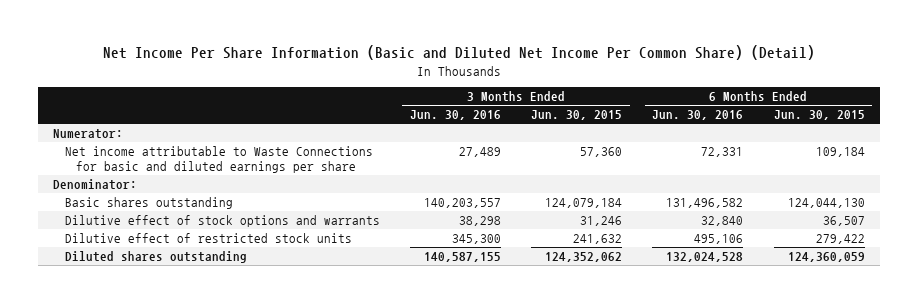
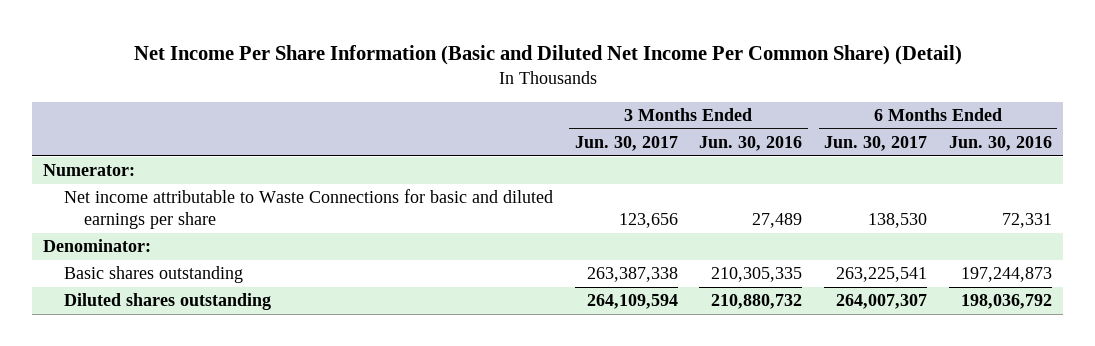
- | 3 Months Ended Jun. 30, 2016 | 3 Months Ended Jun. 30, 2015 | 6 Months Ended Jun. 30, 2016 | 6 Months Ended Jun. 30, 2015
+ | 3 Months Ended Jun. 30, 2017 | 3 Months Ended Jun. 30, 2016 | 6 Months Ended Jun. 30, 2017 | 6 Months Ended Jun. 30, 2016
- Basic shares outstanding | 140,203,557 | 124,079,184 | 131,496,582 | 124,044,130
- Dilutive effect of stock options and warrants | 38,298 | 31,246 | 32,840 | 36,507
- Dilutive effect of restricted stock units | 345,300 | 241,632 | 495,106 | 279,422
- Diluted shares outstanding | 140,587,155 | 124,352,062 | 132,024,528 | 124,360,059
+ Basic shares outstanding | 263,387,338 | 210,305,335 | 263,225,541 | 197,244,873
+ Diluted shares outstanding | 264,109,594 | 210,880,732 | 264,007,307 | 198,036,792

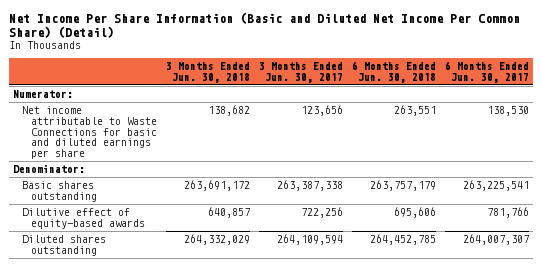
- | 3 Months Ended Jun. 30, 2017 | 3 Months Ended Jun. 30, 2016 | 6 Months Ended Jun. 30, 2017 | 6 Months Ended Jun. 30, 2016
+ | 3 Months Ended Jun. 30, 2018 | 3 Months Ended Jun. 30, 2017 | 6 Months Ended Jun. 30, 2018 | 6 Months Ended Jun. 30, 2017
+ Dilutive effect of equity-based awards | 640,857 | 722,256 | 695,606 | 781,766

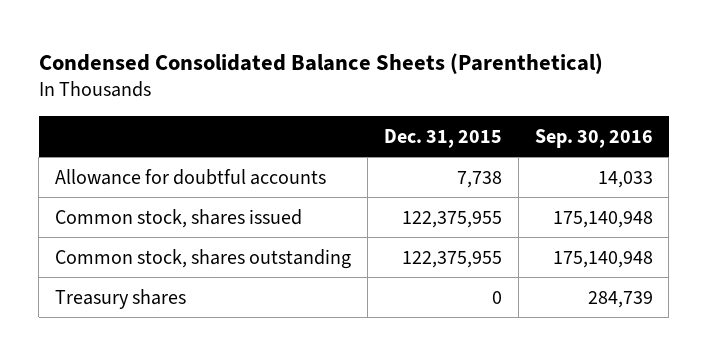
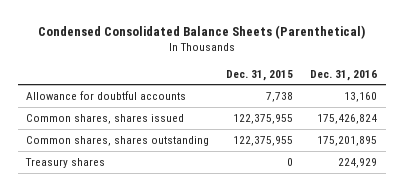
- | Dec. 31, 2015 | Sep. 30, 2016
+ | Dec. 31, 2015 | Dec. 31, 2016
- Common stock, shares issued | 122,375,955 | 175,140,948
- Common stock, shares outstanding | 122,375,955 | 175,140,948
+ Common shares, shares issued | 122,375,955 | 175,426,824
+ Common shares, shares outstanding | 122,375,955 | 175,201,895

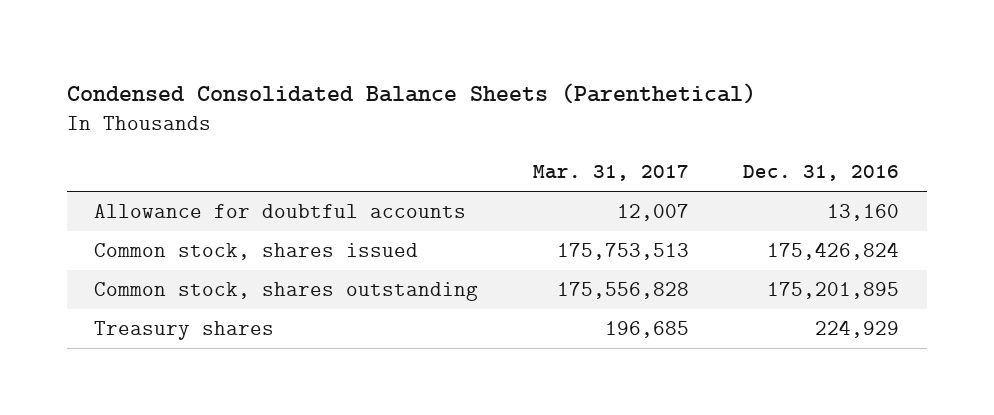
- | Dec. 31, 2015 | Dec. 31, 2016
+ | Mar. 31, 2017 | Dec. 31, 2016
- Common shares, shares issued | 122,375,955 | 175,426,824
- Common shares, shares outstanding | 122,375,955 | 175,201,895
+ Common stock, shares issued | 175,753,513 | 175,426,824
+ Common stock, shares outstanding | 175,556,828 | 175,201,895

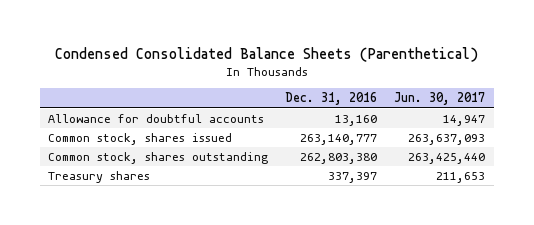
- | Mar. 31, 2017 | Dec. 31, 2016
+ | Dec. 31, 2016 | Jun. 30, 2017
- Common stock, shares issued | 175,753,513 | 175,426,824
- Common stock, shares outstanding | 175,556,828 | 175,201,895
- Treasury shares | 196,685 | 224,929
+ Common stock, shares issued | 263,140,777 | 263,637,093
+ Common stock, shares outstanding | 262,803,380 | 263,425,440
+ Treasury shares | 337,397 | 211,653

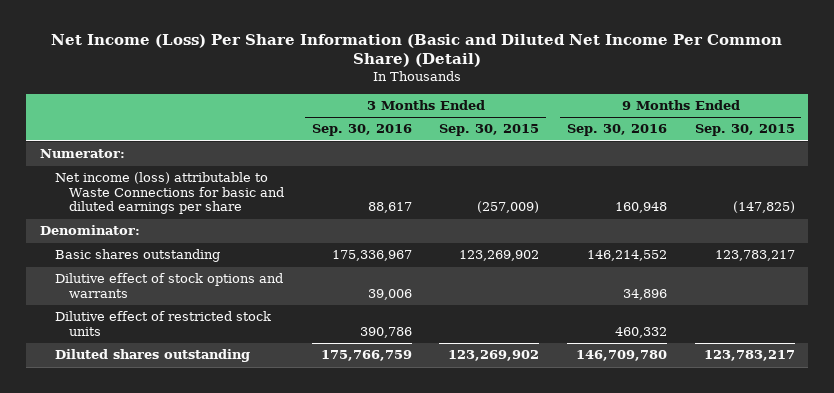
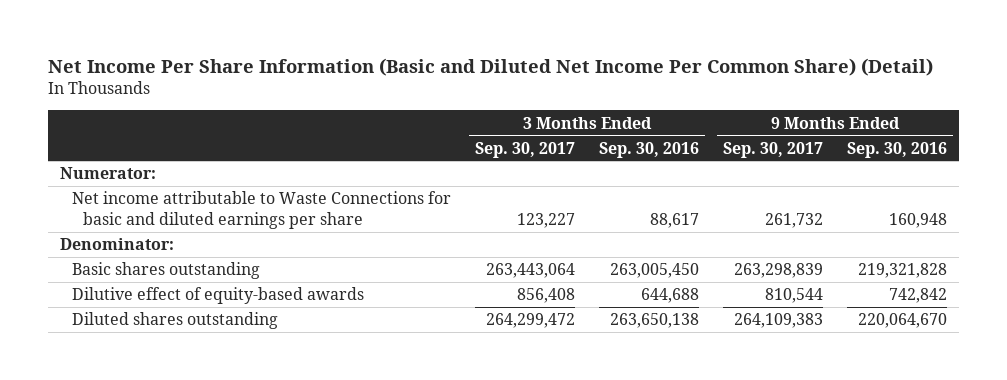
- Net Income (Loss) Per Share Information (Basic and Diluted Net Income Per Common Share) (Detail)
+ Net Income Per Share Information (Basic and Diluted Net Income Per Common Share) (Detail)
- | 3 Months Ended Sep. 30, 2016 | 3 Months Ended Sep. 30, 2015 | 9 Months Ended Sep. 30, 2016 | 9 Months Ended Sep. 30, 2015
+ | 3 Months Ended Sep. 30, 2017 | 3 Months Ended Sep. 30, 2016 | 9 Months Ended Sep. 30, 2017 | 9 Months Ended Sep. 30, 2016
- Net income (loss) attributable to Waste Connections for basic and diluted earnings per share | 88,617 | (257,009) | 160,948 | (147,825)
+ Net income attributable to Waste Connections for basic and diluted earnings per share | 123,227 | 88,617 | 261,732 | 160,948
- Basic shares outstanding | 175,336,967 | 123,269,902 | 146,214,552 | 123,783,217
- Dilutive effect of stock options and warrants | 39,006 | | 34,896 |
- Dilutive effect of restricted stock units | 390,786 | | 460,332 |
- Diluted shares outstanding | 175,766,759 | 123,269,902 | 146,709,780 | 123,783,217
+ Basic shares outstanding | 263,443,064 | 263,005,450 | 263,298,839 | 219,321,828
+ Dilutive effect of equity-based awards | 856,408 | 644,688 | 810,544 | 742,842
+ Diluted shares outstanding | 264,299,472 | 263,650,138 | 264,109,383 | 220,064,670

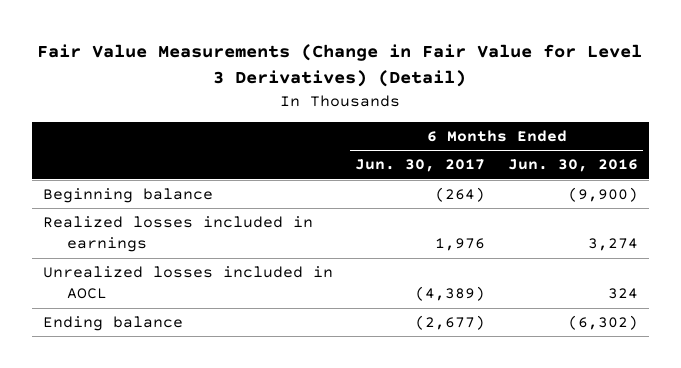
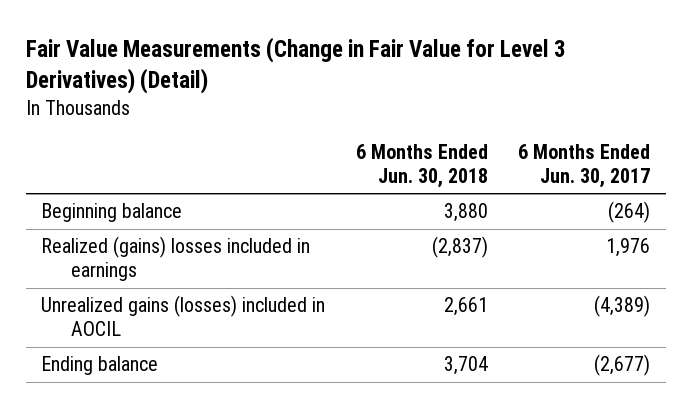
- | 6 Months Ended Jun. 30, 2017 | 6 Months Ended Jun. 30, 2016
+ | 6 Months Ended Jun. 30, 2018 | 6 Months Ended Jun. 30, 2017
- Realized losses included in earnings | 1,976 | 3,274
- Unrealized losses included in AOCL | (4,389) | 324
+ Realized (gains) losses included in earnings | (2,837) | 1,976
+ Unrealized gains (losses) included in AOCIL | 2,661 | (4,389)

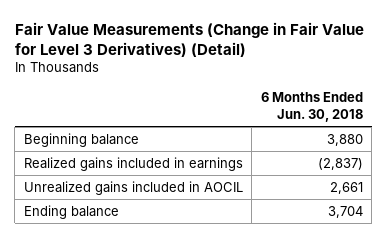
- | 6 Months Ended Jun. 30, 2018 | 6 Months Ended Jun. 30, 2017
+ | 6 Months Ended Jun. 30, 2018
- Realized (gains) losses included in earnings | (2,837) | 1,976
- Unrealized gains (losses) included in AOCIL | 2,661 | (4,389)
+ Realized gains included in earnings | (2,837)
+ Unrealized gains included in AOCIL | 2,661

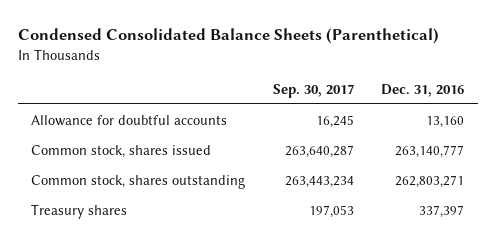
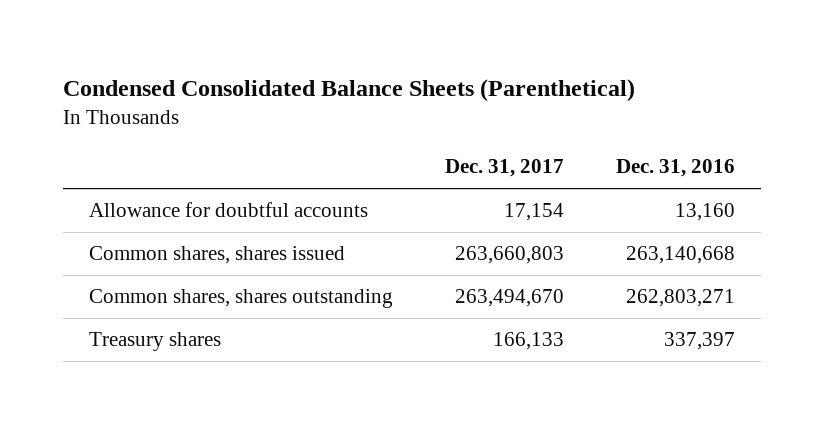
- | Sep. 30, 2017 | Dec. 31, 2016
+ | Dec. 31, 2017 | Dec. 31, 2016
- Common stock, shares issued | 263,640,287 | 263,140,777
- Common stock, shares outstanding | 263,443,234 | 262,803,271
+ Common shares, shares issued | 263,660,803 | 263,140,668
+ Common shares, shares outstanding | 263,494,670 | 262,803,271

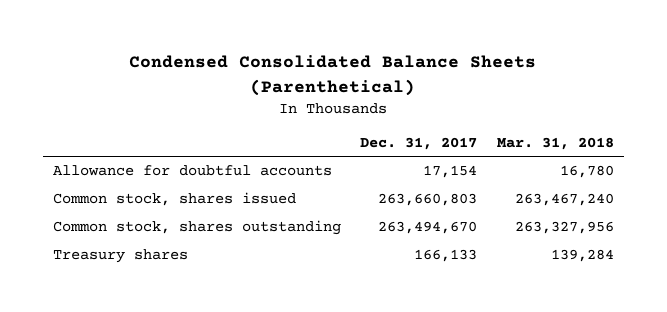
- | Dec. 31, 2017 | Dec. 31, 2016
+ | Dec. 31, 2017 | Mar. 31, 2018
- Common shares, shares issued | 263,660,803 | 263,140,668
- Common shares, shares outstanding | 263,494,670 | 262,803,271
+ Common stock, shares issued | 263,660,803 | 263,467,240
+ Common stock, shares outstanding | 263,494,670 | 263,327,956

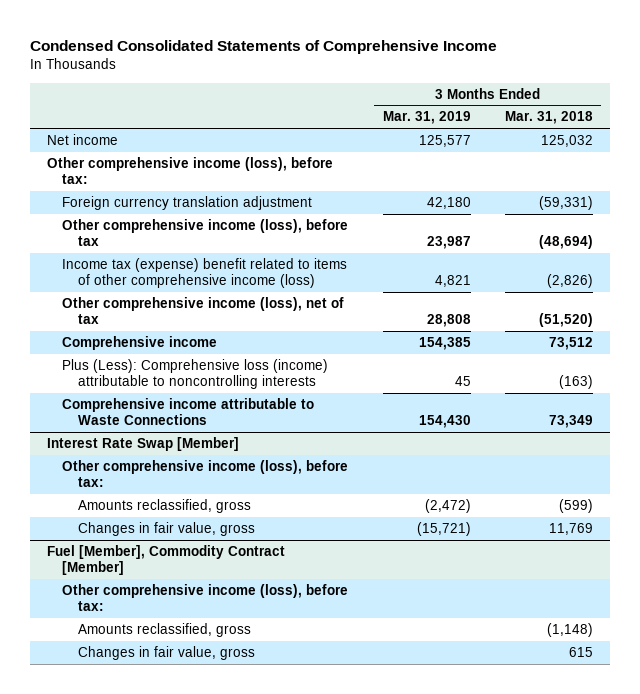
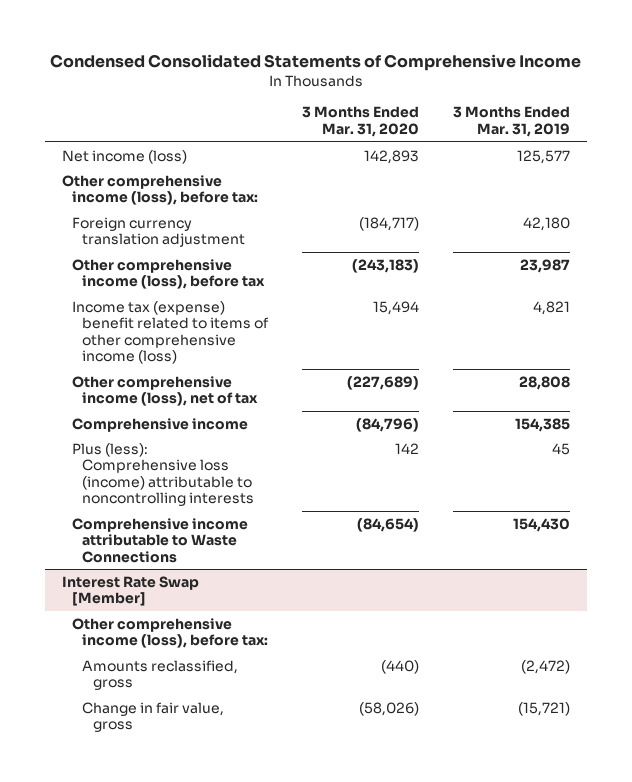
- | 3 Months Ended Mar. 31, 2019 | 3 Months Ended Mar. 31, 2018
+ | 3 Months Ended Mar. 31, 2020 | 3 Months Ended Mar. 31, 2019
- Net income | 125,577 | 125,032
+ Net income (loss) | 142,893 | 125,577
- Plus (Less): Comprehensive loss (income) attributable to noncontrolling interests | 45 | (163)
+ Plus (less): Comprehensive loss (income) attributable to noncontrolling interests | 142 | 45
@ Interest Rate Swap [Member]
- Changes in fair value, gross | (15,721) | 11,769
- Fuel [Member], Commodity Contract [Member]
- Other comprehensive income (loss), before tax:
- Amounts reclassified, gross | | (1,148)
- Changes in fair value, gross | | 615
@ Interest Rate Swap [Member]
+ Change in fair value, gross | (58,026) | (15,721)

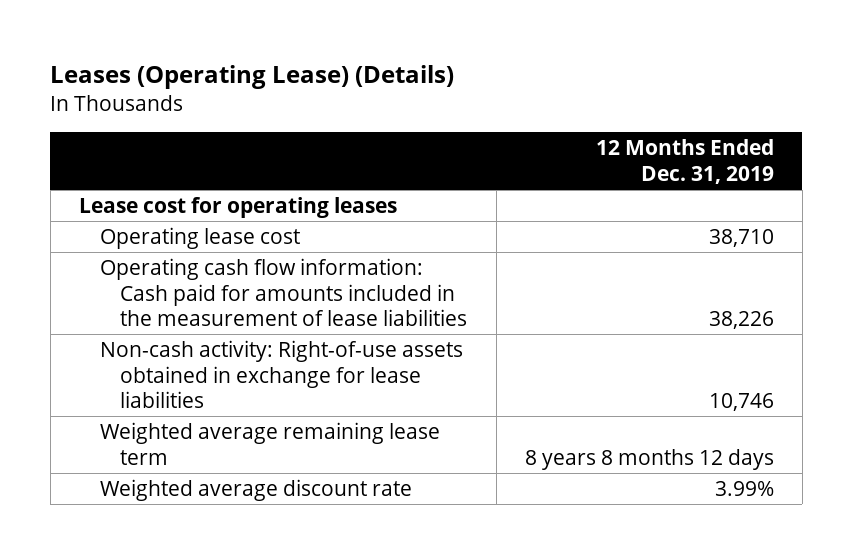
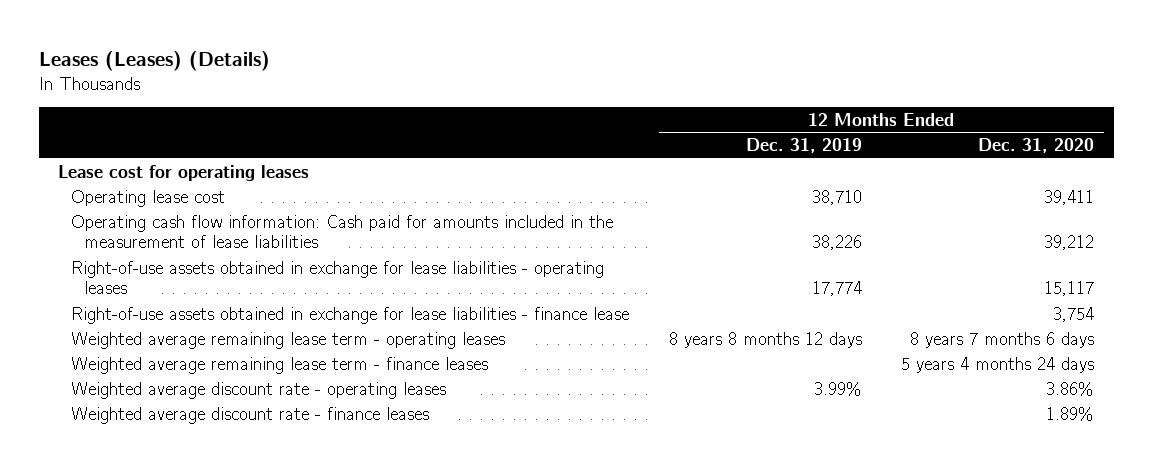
- Leases (Operating Lease) (Details)
+ Leases (Leases) (Details)
- | 12 Months Ended Dec. 31, 2019
+ | 12 Months Ended Dec. 31, 2019 | 12 Months Ended Dec. 31, 2020
- Non-cash activity: Right-of-use assets obtained in exchange for lease liabilities | 10,746
- Weighted average remaining lease term | 8 years 8 months 12 days
- Weighted average discount rate | 3.99%
+ Right-of-use assets obtained in exchange for lease liabilities - operating leases | 17,774 | 15,117
+ Right-of-use assets obtained in exchange for lease liabilities - finance lease | | 3,754
+ Weighted average remaining lease term - operating leases | 8 years 8 months 12 days | 8 years 7 months 6 days
+ Weighted average remaining lease term - finance leases | | 5 years 4 months 24 days
+ Weighted average discount rate - operating leases | 3.99% | 3.86%
+ Weighted average discount rate - finance leases | | 1.89%

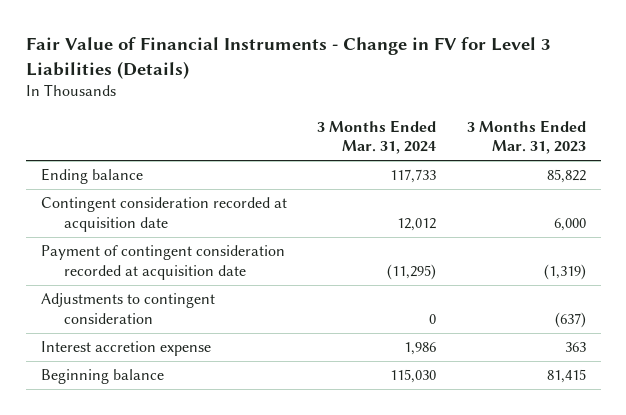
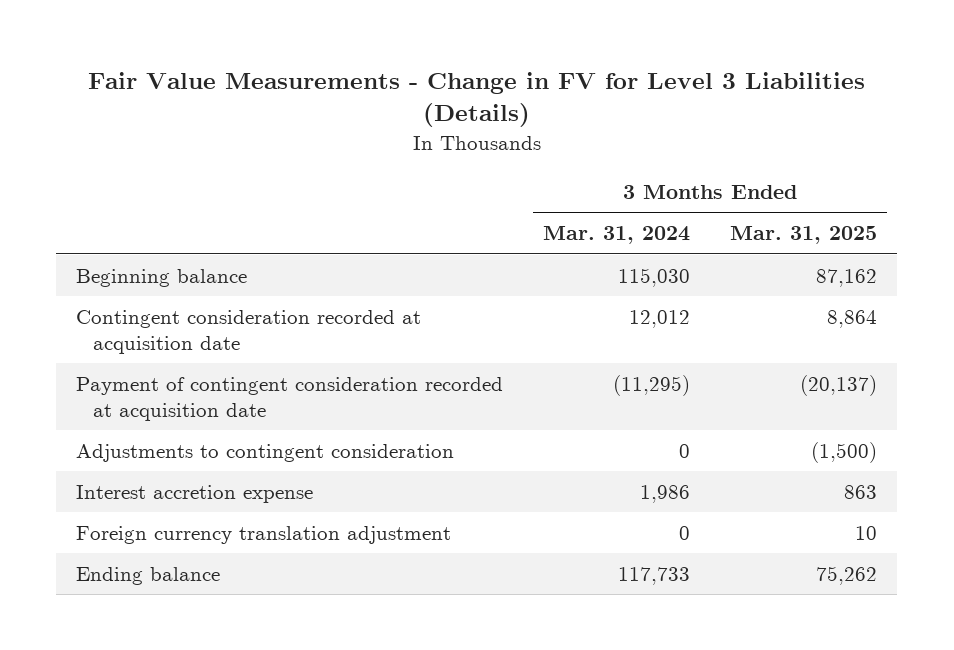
- Fair Value of Financial Instruments - Change in FV for Level 3 Liabilities (Details)
+ Fair Value Measurements - Change in FV for Level 3 Liabilities (Details)
- | 3 Months Ended Mar. 31, 2024 | 3 Months Ended Mar. 31, 2023
+ | 3 Months Ended Mar. 31, 2024 | 3 Months Ended Mar. 31, 2025
moved up: Beginning balance | 115,030 | 87,162
+ Foreign currency translation adjustment | 0 | 10
moved down: Ending balance | 117,733 | 75,262

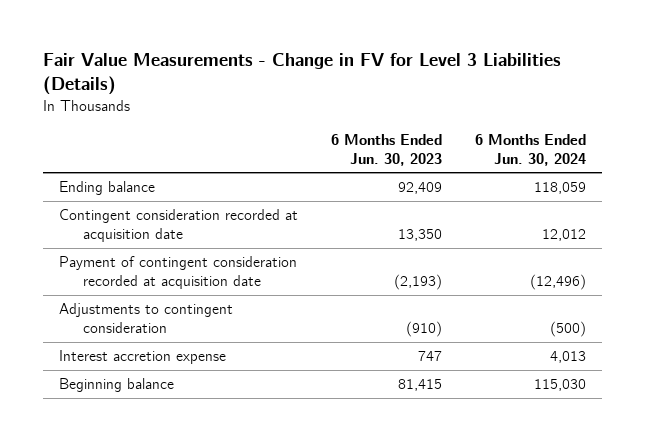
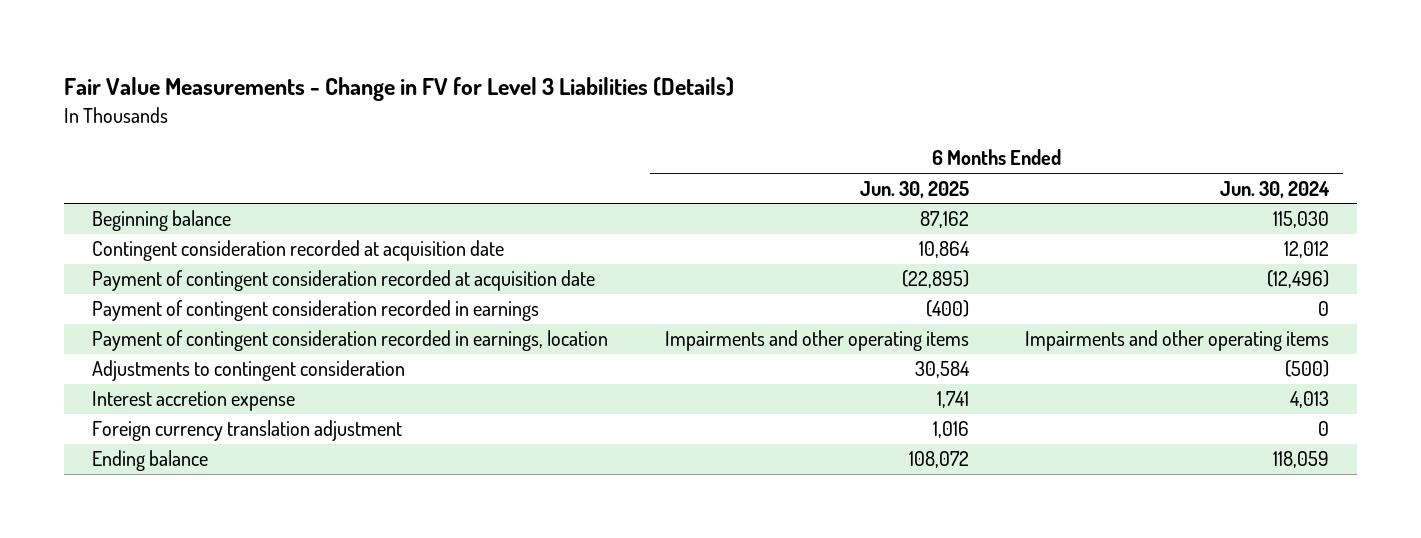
- | 6 Months Ended Jun. 30, 2023 | 6 Months Ended Jun. 30, 2024
+ | 6 Months Ended Jun. 30, 2025 | 6 Months Ended Jun. 30, 2024
moved up: Beginning balance | 87,162 | 115,030
+ Payment of contingent consideration recorded in earnings | (400) | 0
+ Payment of contingent consideration recorded in earnings, location | Impairments and other operating items | Impairments and other operating items
+ Foreign currency translation adjustment | 1,016 | 0
moved down: Ending balance | 108,072 | 118,059

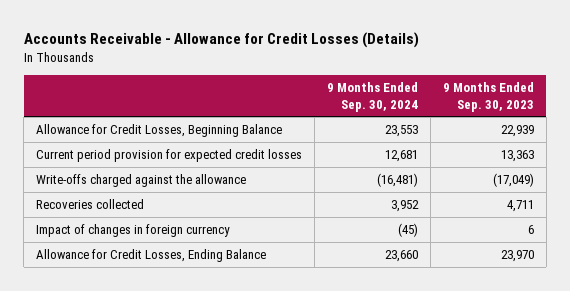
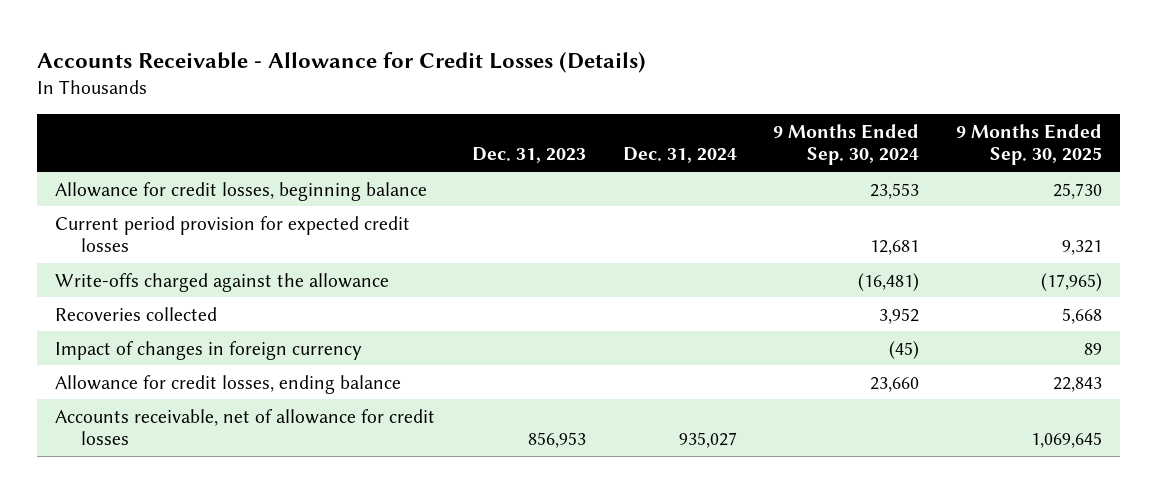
- | 9 Months Ended Sep. 30, 2024 | 9 Months Ended Sep. 30, 2023
+ | Dec. 31, 2023 | Dec. 31, 2024 | 9 Months Ended Sep. 30, 2024 | 9 Months Ended Sep. 30, 2025
- Allowance for Credit Losses, Beginning Balance | 23,553 | 22,939
+ Allowance for credit losses, beginning balance | | | 23,553 | 25,730
- Allowance for Credit Losses, Ending Balance | 23,660 | 23,970
+ Allowance for credit losses, ending balance | | | 23,660 | 22,843
+ Accounts receivable, net of allowance for credit losses | 856,953 | 935,027 | | 1,069,645

